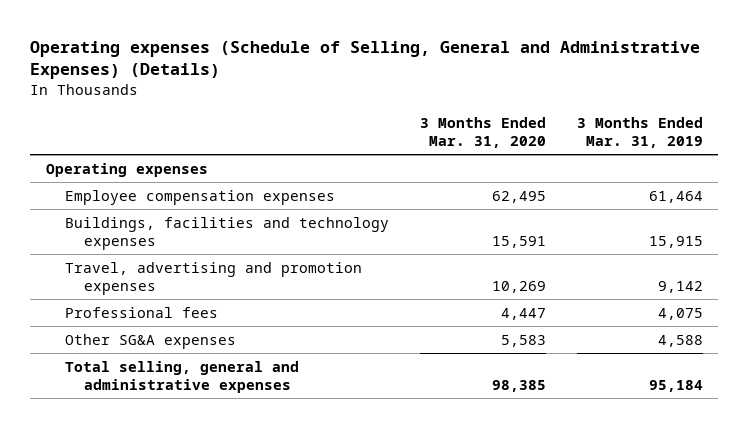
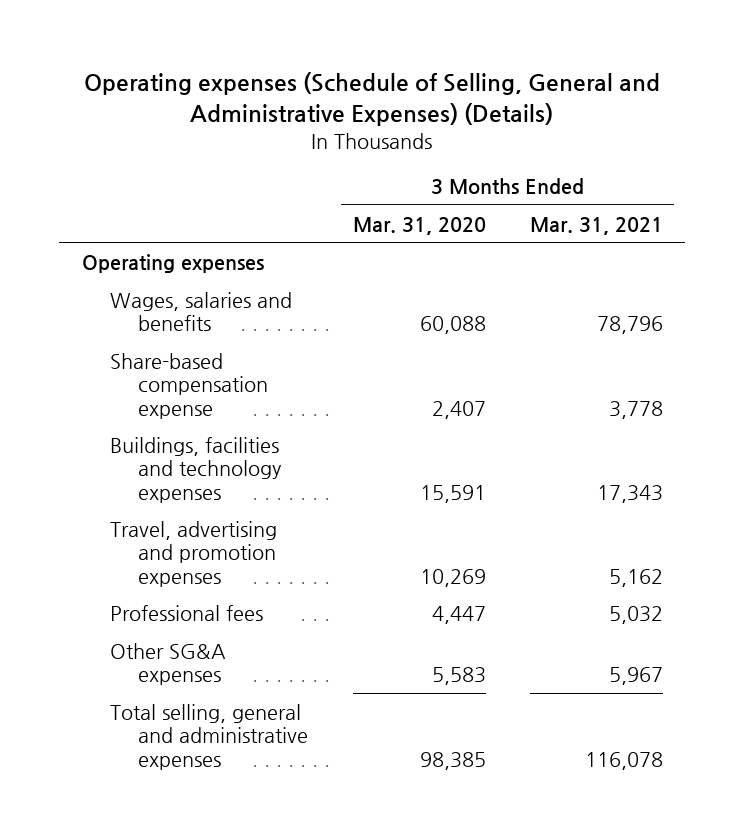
- | 3 Months Ended Mar. 31, 2020 | 3 Months Ended Mar. 31, 2019
+ | 3 Months Ended Mar. 31, 2020 | 3 Months Ended Mar. 31, 2021
- Employee compensation expenses | 62,495 | 61,464
+ Wages, salaries and benefits | 60,088 | 78,796
+ Share-based compensation expense | 2,407 | 3,778

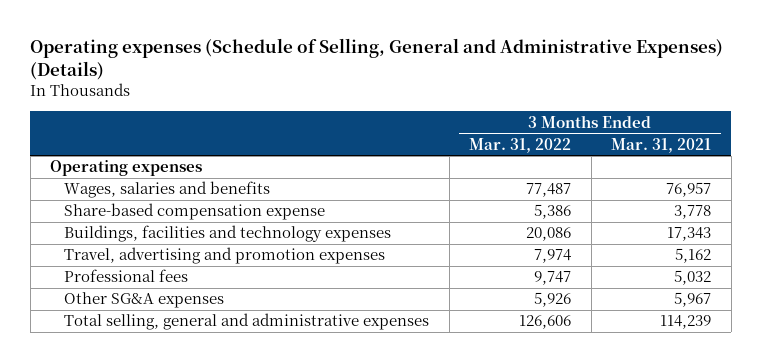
- | 3 Months Ended Mar. 31, 2020 | 3 Months Ended Mar. 31, 2021
+ | 3 Months Ended Mar. 31, 2022 | 3 Months Ended Mar. 31, 2021
- Wages, salaries and benefits | 60,088 | 78,796
+ Wages, salaries and benefits | 77,487 | 76,957
- Total selling, general and administrative expenses | 98,385 | 116,078
+ Total selling, general and administrative expenses | 126,606 | 114,239

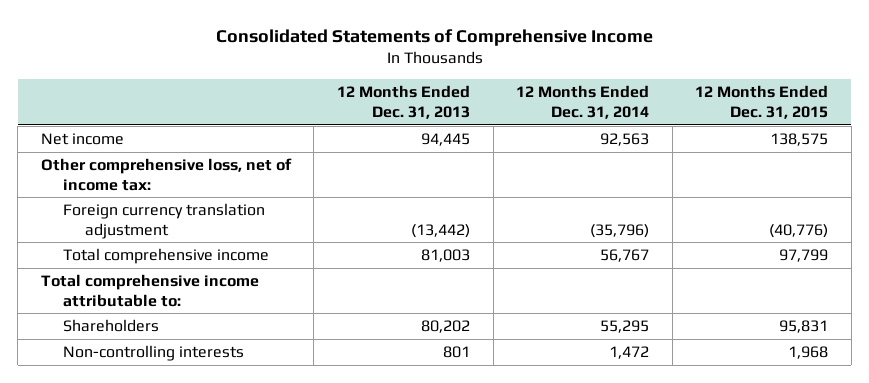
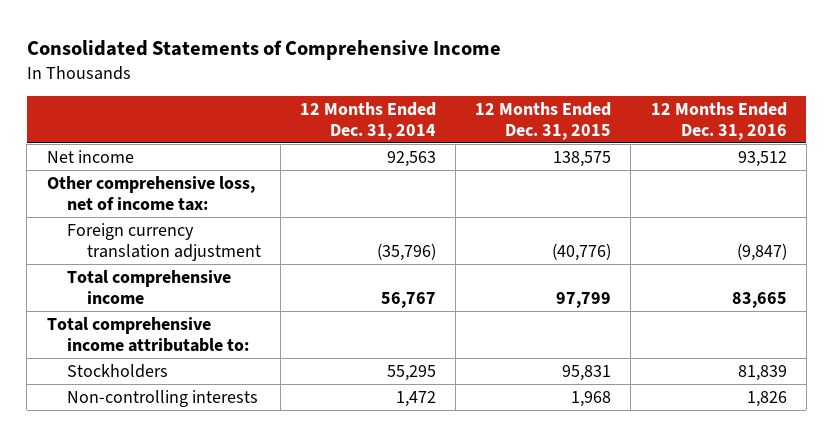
- | 12 Months Ended Dec. 31, 2013 | 12 Months Ended Dec. 31, 2014 | 12 Months Ended Dec. 31, 2015
+ | 12 Months Ended Dec. 31, 2014 | 12 Months Ended Dec. 31, 2015 | 12 Months Ended Dec. 31, 2016
- Shareholders | 80,202 | 55,295 | 95,831
+ Stockholders | 55,295 | 95,831 | 81,839

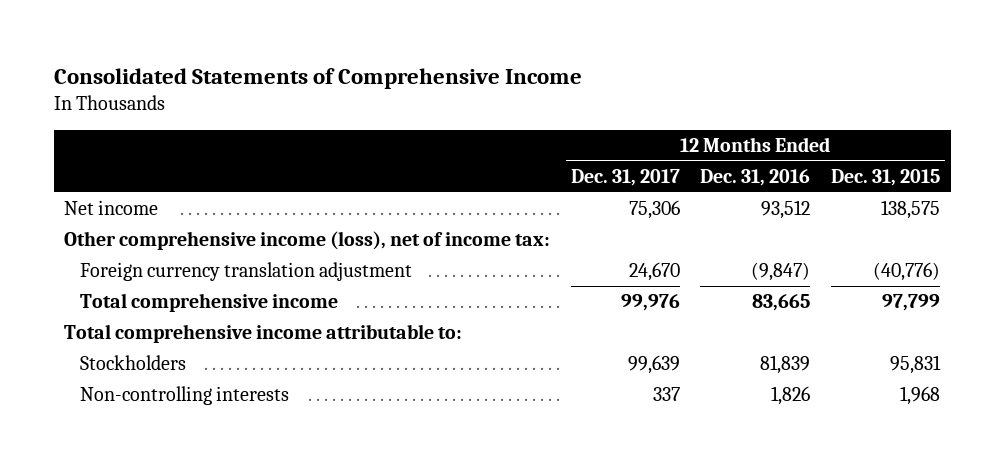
- | 12 Months Ended Dec. 31, 2014 | 12 Months Ended Dec. 31, 2015 | 12 Months Ended Dec. 31, 2016
+ | 12 Months Ended Dec. 31, 2017 | 12 Months Ended Dec. 31, 2016 | 12 Months Ended Dec. 31, 2015
- Other comprehensive loss, net of income tax:
+ Other comprehensive income (loss), net of income tax:

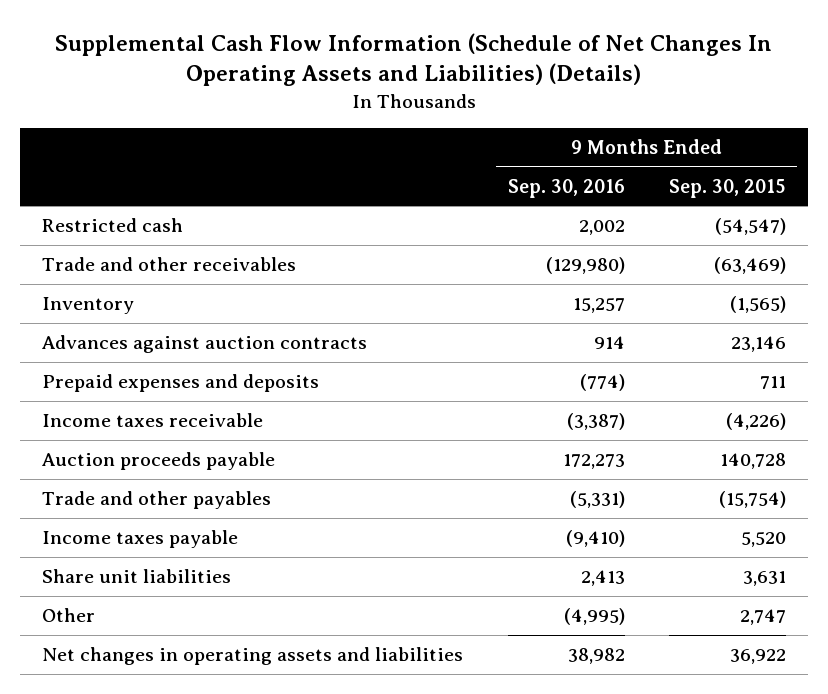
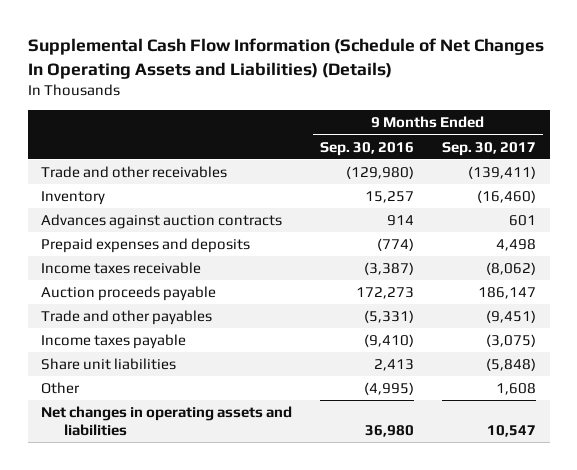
- | 9 Months Ended Sep. 30, 2016 | 9 Months Ended Sep. 30, 2015
+ | 9 Months Ended Sep. 30, 2016 | 9 Months Ended Sep. 30, 2017
- Restricted cash | 2,002 | (54,547)
- Net changes in operating assets and liabilities | 38,982 | 36,922
+ Net changes in operating assets and liabilities | 36,980 | 10,547

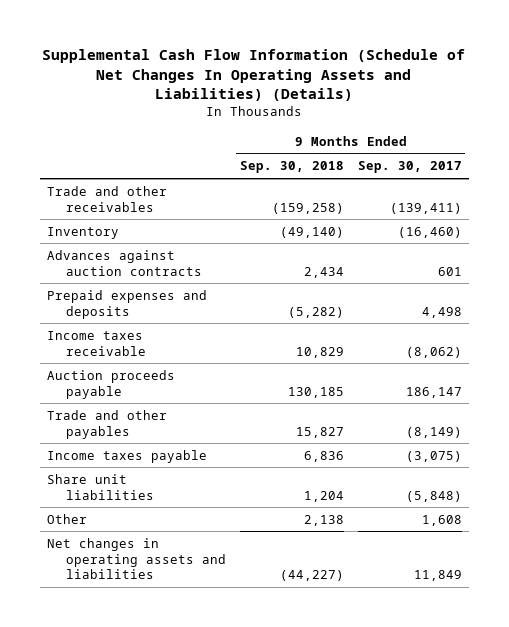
- | 9 Months Ended Sep. 30, 2016 | 9 Months Ended Sep. 30, 2017
+ | 9 Months Ended Sep. 30, 2018 | 9 Months Ended Sep. 30, 2017
- Trade and other payables | (5,331) | (9,451)
+ Trade and other payables | 15,827 | (8,149)
- Net changes in operating assets and liabilities | 36,980 | 10,547
+ Net changes in operating assets and liabilities | (44,227) | 11,849

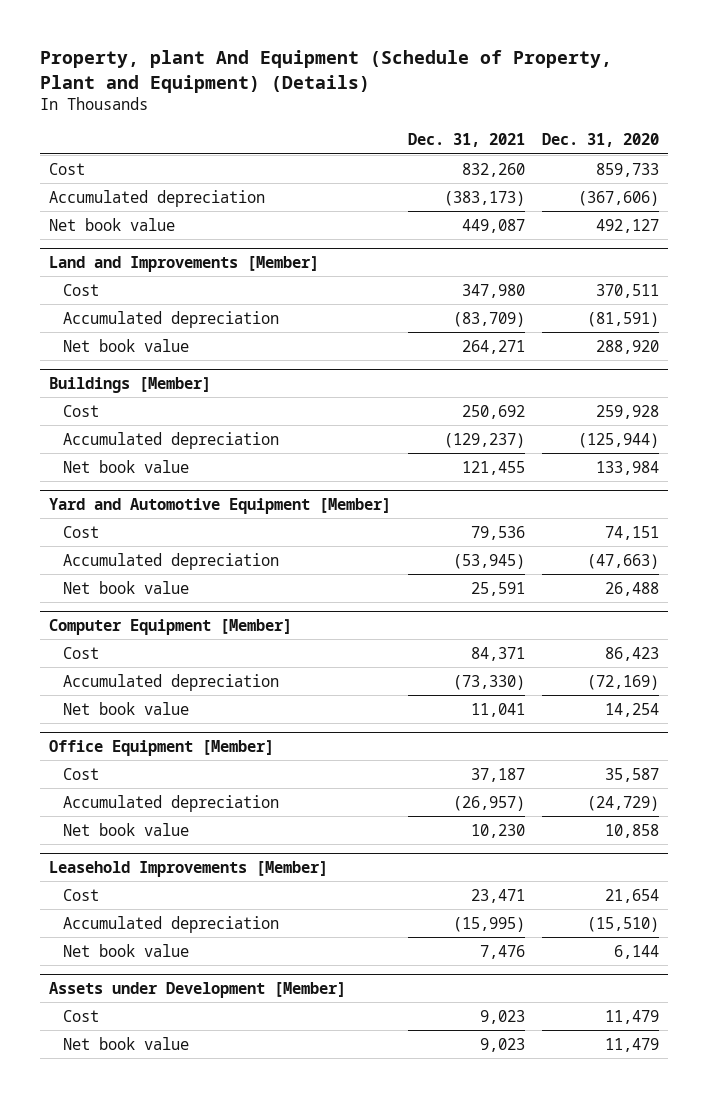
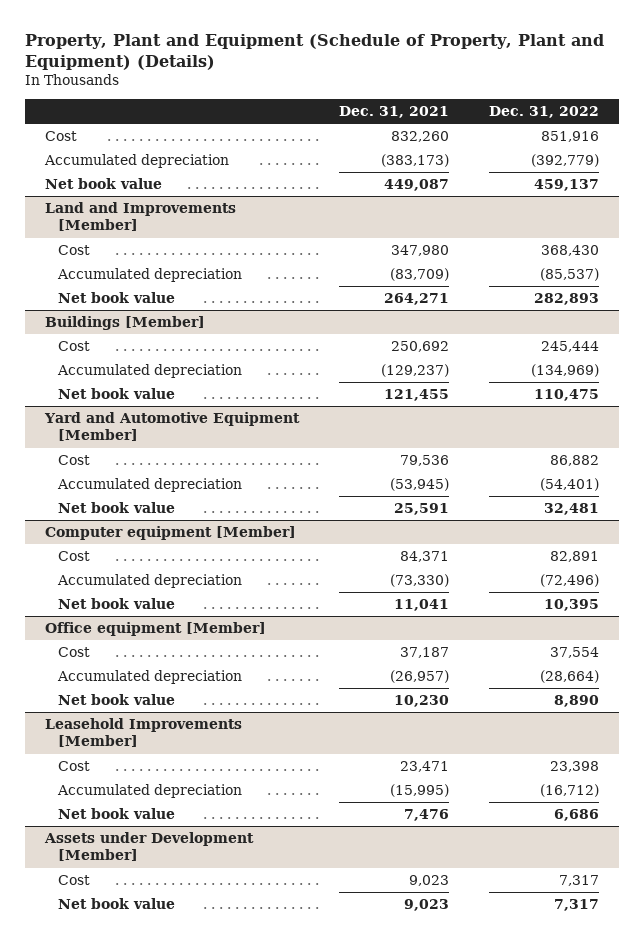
- Property, plant And Equipment (Schedule of Property, Plant and Equipment) (Details)
+ Property, Plant and Equipment (Schedule of Property, Plant and Equipment) (Details)
- | Dec. 31, 2021 | Dec. 31, 2020
+ | Dec. 31, 2021 | Dec. 31, 2022
- Computer Equipment [Member]
+ Computer equipment [Member]
- Office Equipment [Member]
+ Office equipment [Member]

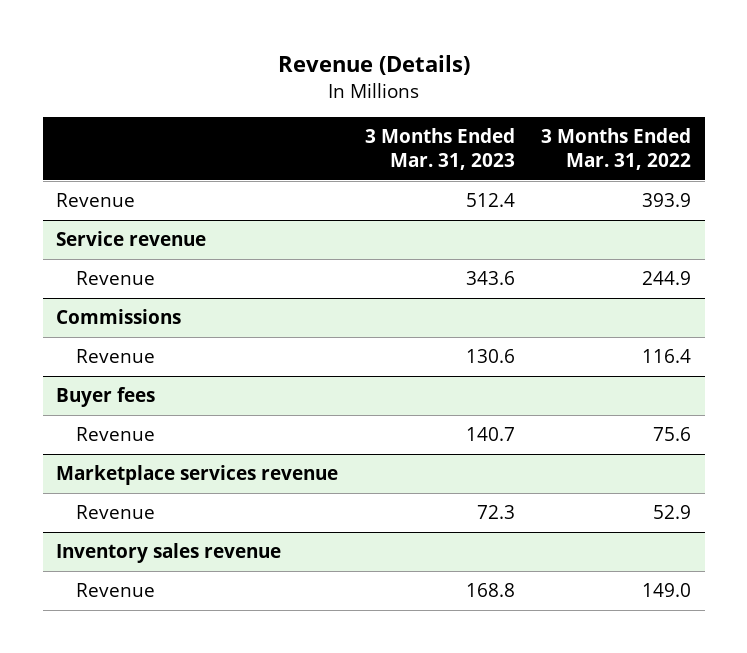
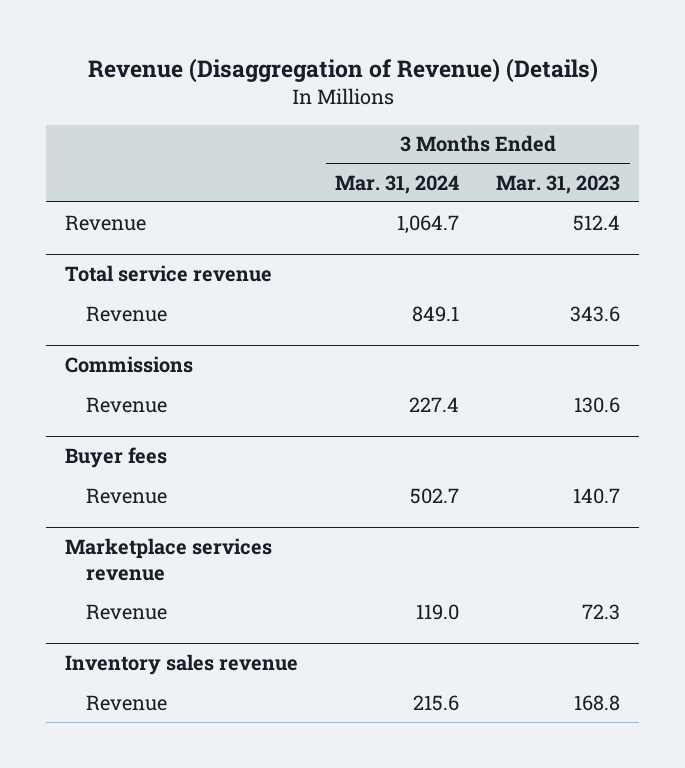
- Revenue (Details)
+ Revenue (Disaggregation of Revenue) (Details)
- | 3 Months Ended Mar. 31, 2023 | 3 Months Ended Mar. 31, 2022
+ | 3 Months Ended Mar. 31, 2024 | 3 Months Ended Mar. 31, 2023
- Service revenue
+ Total service revenue

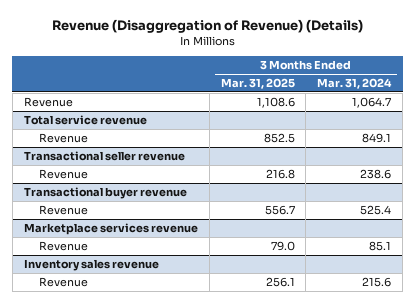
- | 3 Months Ended Mar. 31, 2024 | 3 Months Ended Mar. 31, 2023
+ | 3 Months Ended Mar. 31, 2025 | 3 Months Ended Mar. 31, 2024
- Commissions
- Revenue | 227.4 | 130.6
- Buyer fees
- Revenue | 502.7 | 140.7
+ Transactional seller revenue
+ Revenue | 216.8 | 238.6
+ Transactional buyer revenue
+ Revenue | 556.7 | 525.4
@ Marketplace services revenue
- Revenue | 119.0 | 72.3
+ Revenue | 79.0 | 85.1

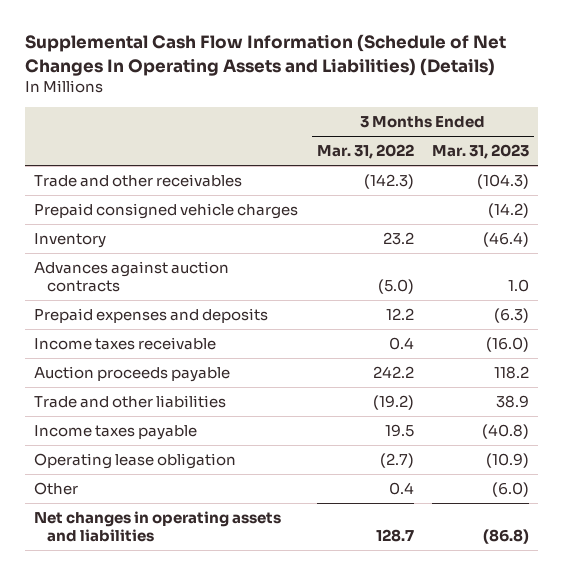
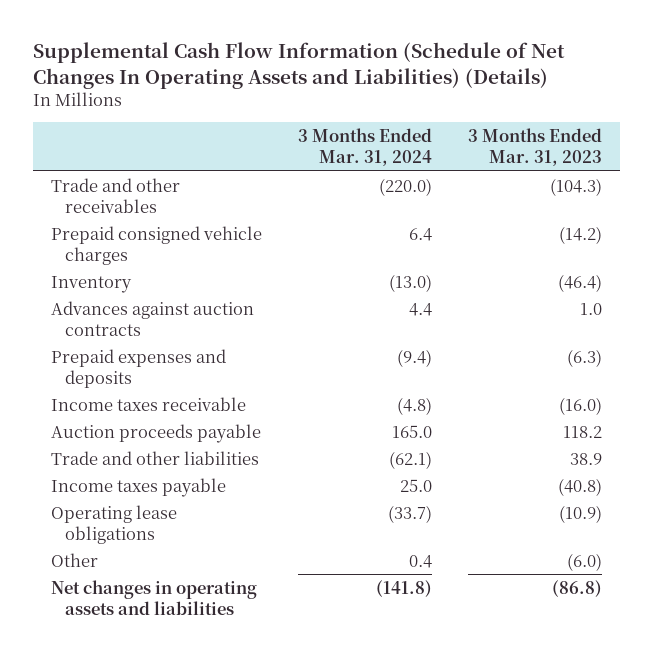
- | 3 Months Ended Mar. 31, 2022 | 3 Months Ended Mar. 31, 2023
+ | 3 Months Ended Mar. 31, 2024 | 3 Months Ended Mar. 31, 2023
- Operating lease obligation | (2.7) | (10.9)
+ Operating lease obligations | (33.7) | (10.9)

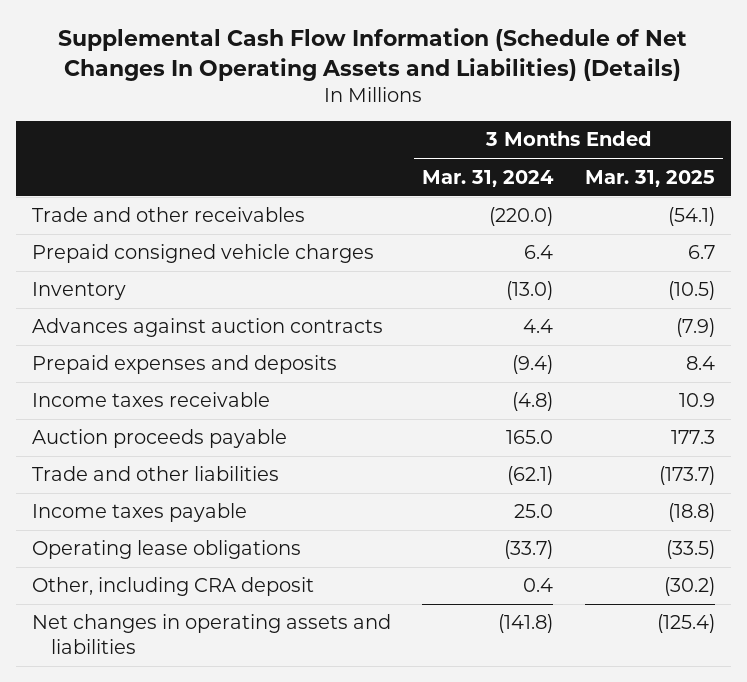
- | 3 Months Ended Mar. 31, 2024 | 3 Months Ended Mar. 31, 2023
+ | 3 Months Ended Mar. 31, 2024 | 3 Months Ended Mar. 31, 2025
- Other | 0.4 | (6.0)
+ Other, including CRA deposit | 0.4 | (30.2)

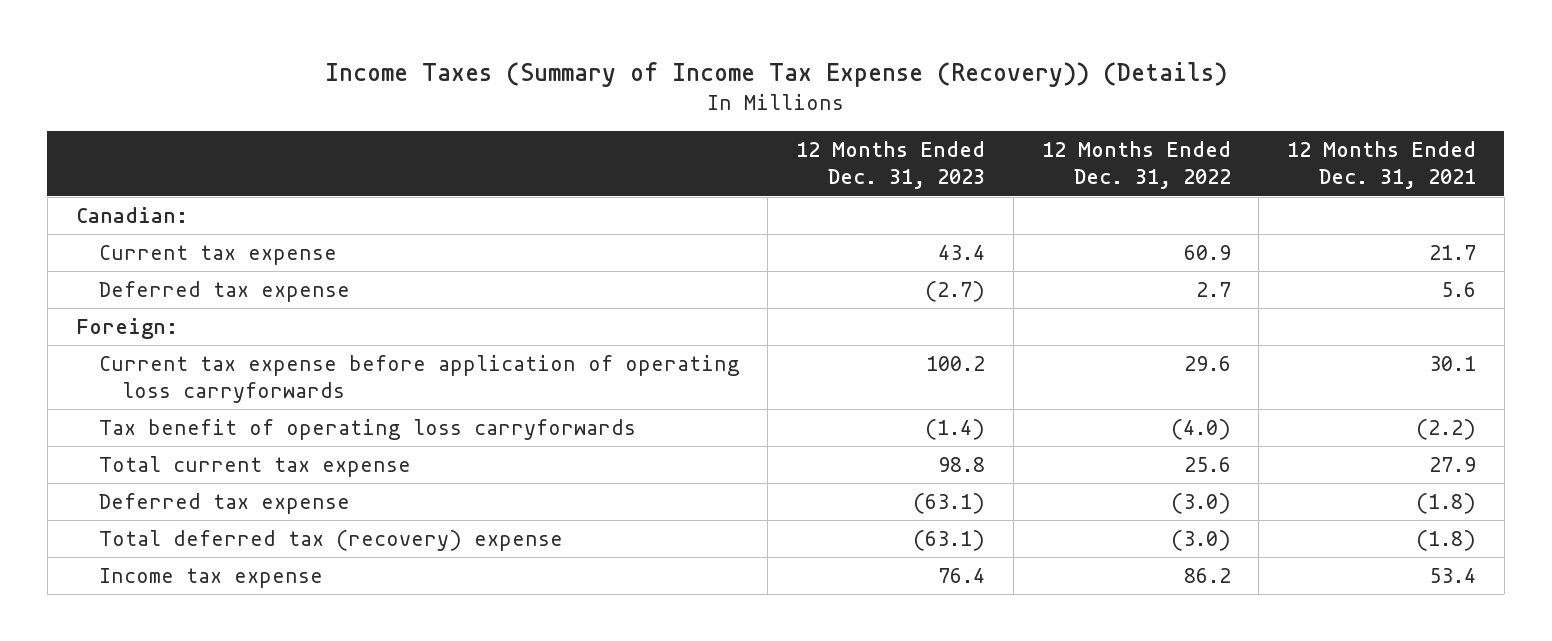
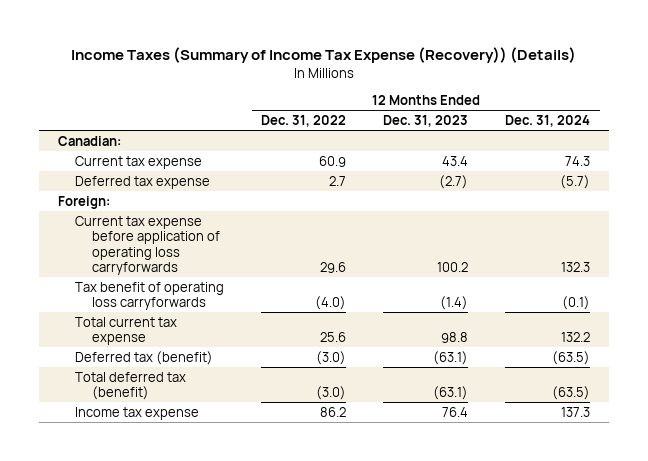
- | 12 Months Ended Dec. 31, 2023 | 12 Months Ended Dec. 31, 2022 | 12 Months Ended Dec. 31, 2021
+ | 12 Months Ended Dec. 31, 2022 | 12 Months Ended Dec. 31, 2023 | 12 Months Ended Dec. 31, 2024
- Deferred tax expense | (63.1) | (3.0) | (1.8)
- Total deferred tax (recovery) expense | (63.1) | (3.0) | (1.8)
+ Deferred tax (benefit) | (3.0) | (63.1) | (63.5)
+ Total deferred tax (benefit) | (3.0) | (63.1) | (63.5)

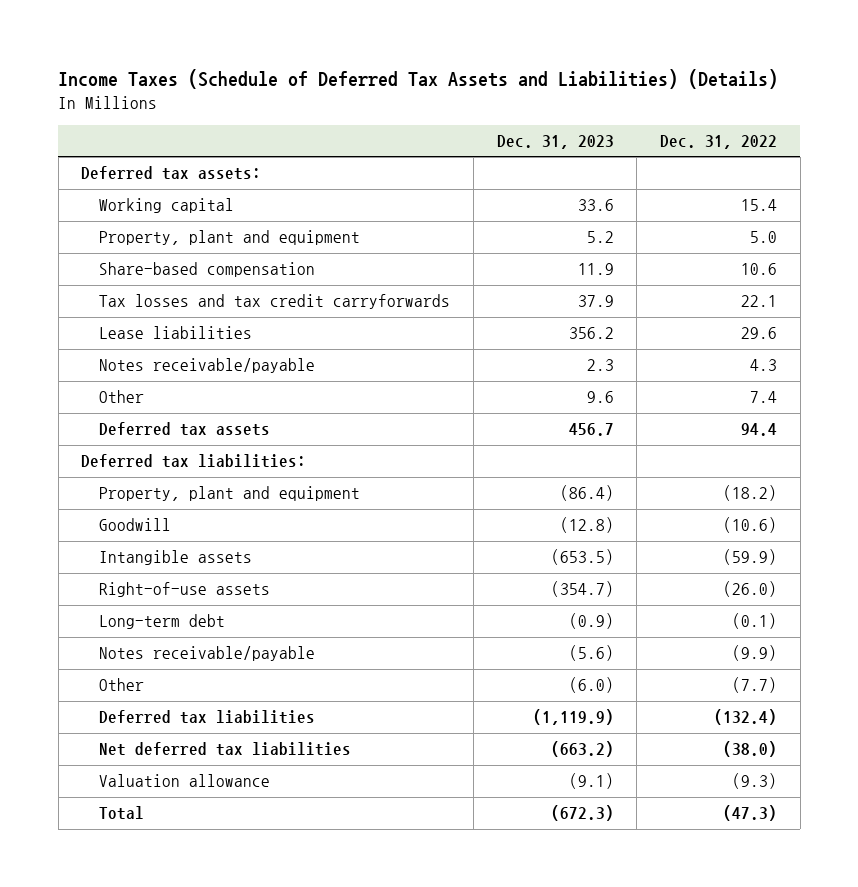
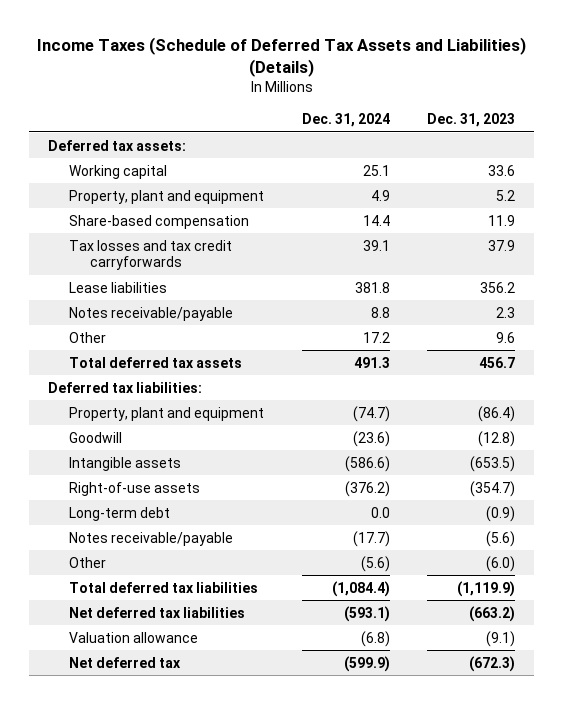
- | Dec. 31, 2023 | Dec. 31, 2022
+ | Dec. 31, 2024 | Dec. 31, 2023
- Deferred tax assets | 456.7 | 94.4
+ Total deferred tax assets | 491.3 | 456.7
- Deferred tax liabilities | (1,119.9) | (132.4)
+ Total deferred tax liabilities | (1,084.4) | (1,119.9)
- Total | (672.3) | (47.3)
+ Net deferred tax | (599.9) | (672.3)

